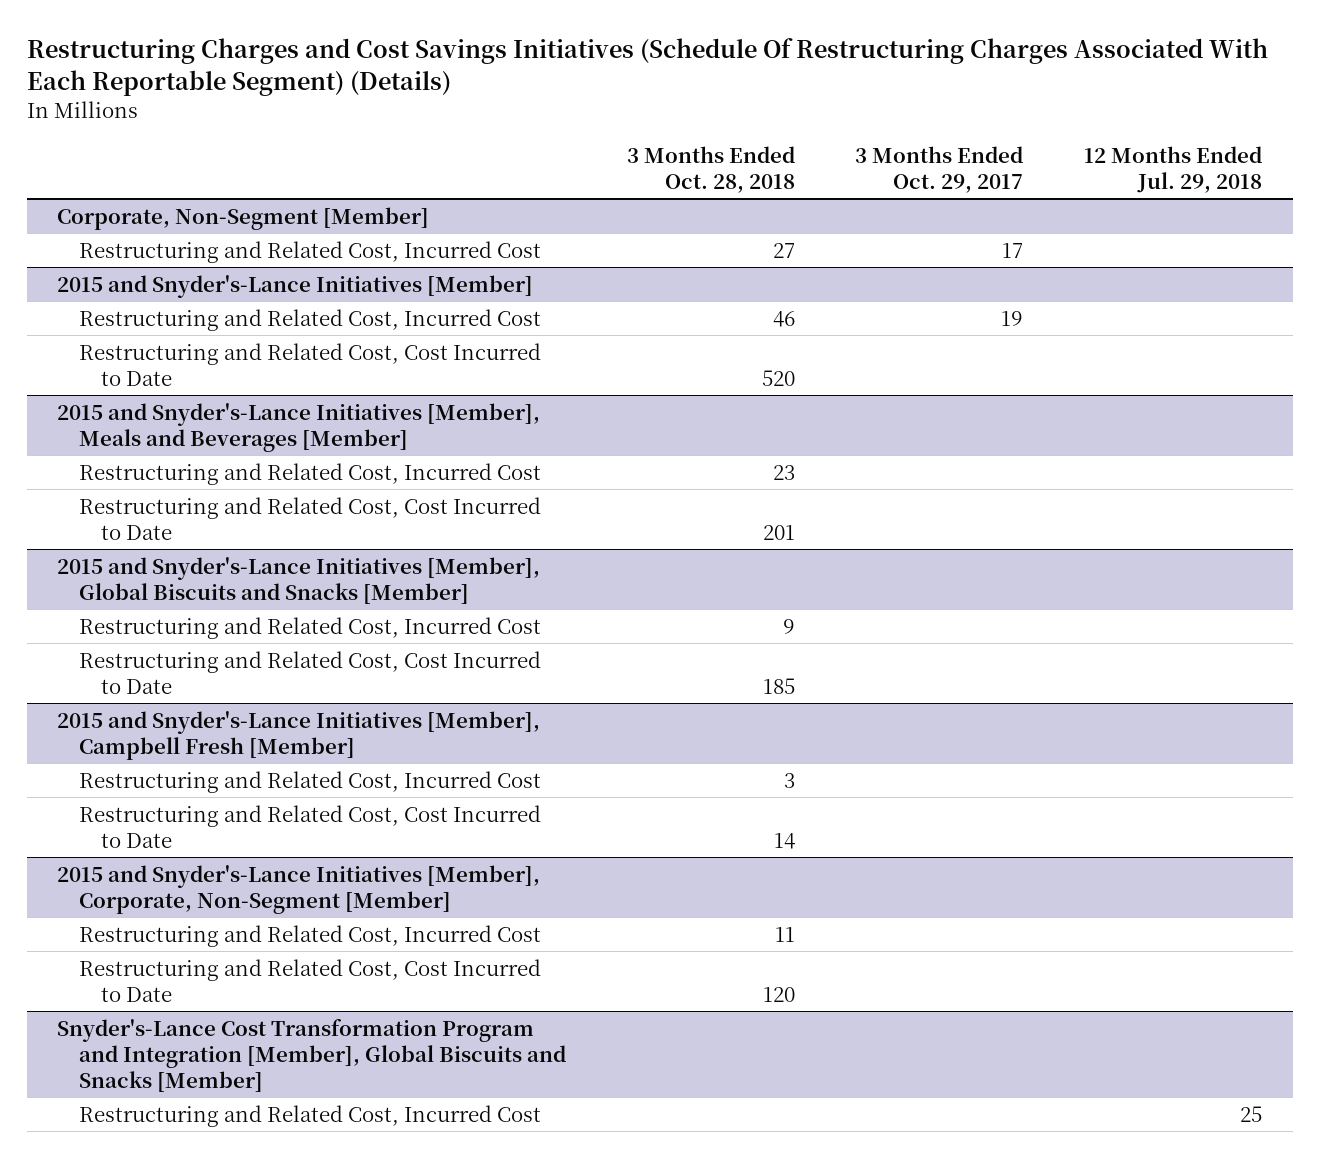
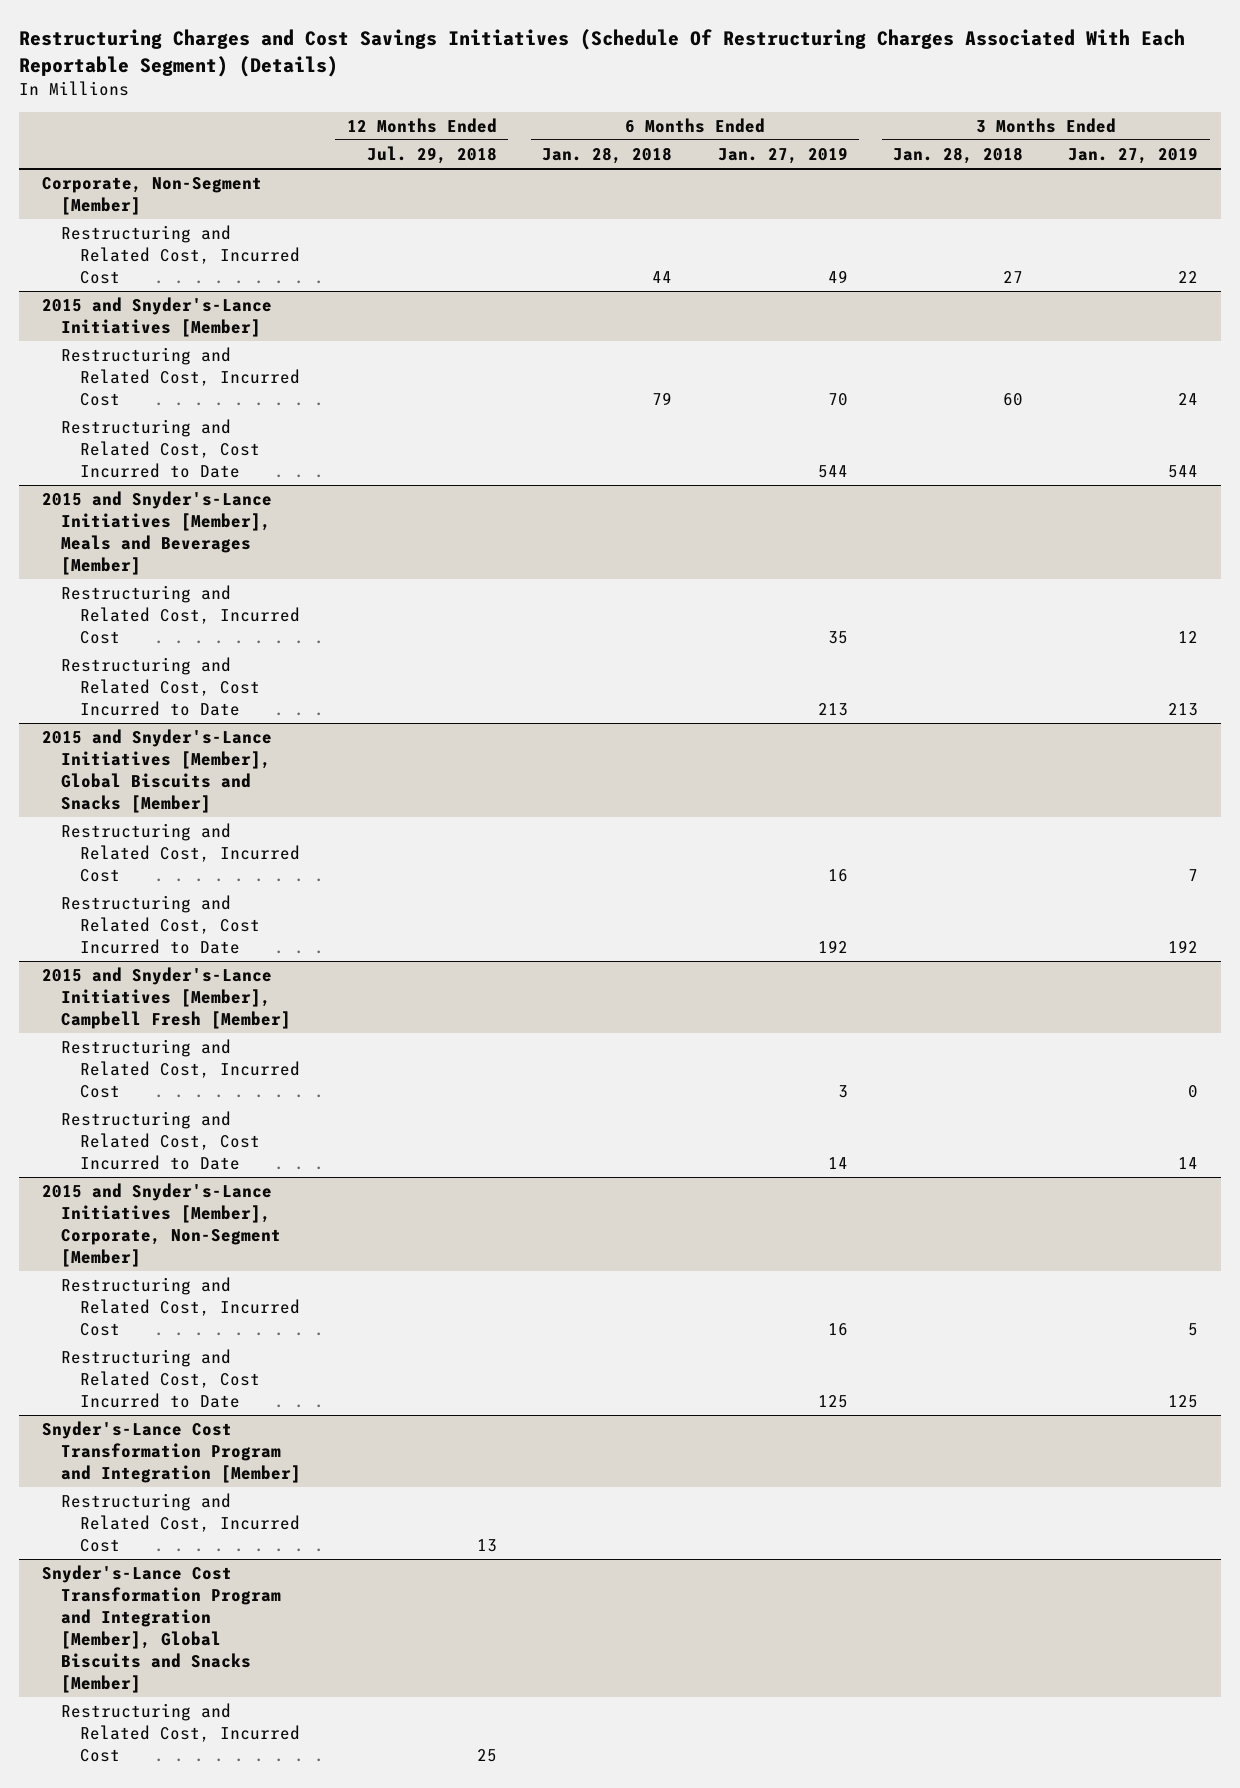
- | 3 Months Ended Oct. 28, 2018 | 3 Months Ended Oct. 29, 2017 | 12 Months Ended Jul. 29, 2018
+ | 12 Months Ended Jul. 29, 2018 | 6 Months Ended Jan. 28, 2018 | 6 Months Ended Jan. 27, 2019 | 3 Months Ended Jan. 28, 2018 | 3 Months Ended Jan. 27, 2019
+ Snyder's-Lance Cost Transformation Program and Integration [Member]
+ Restructuring and Related Cost, Incurred Cost | 13 | | | |

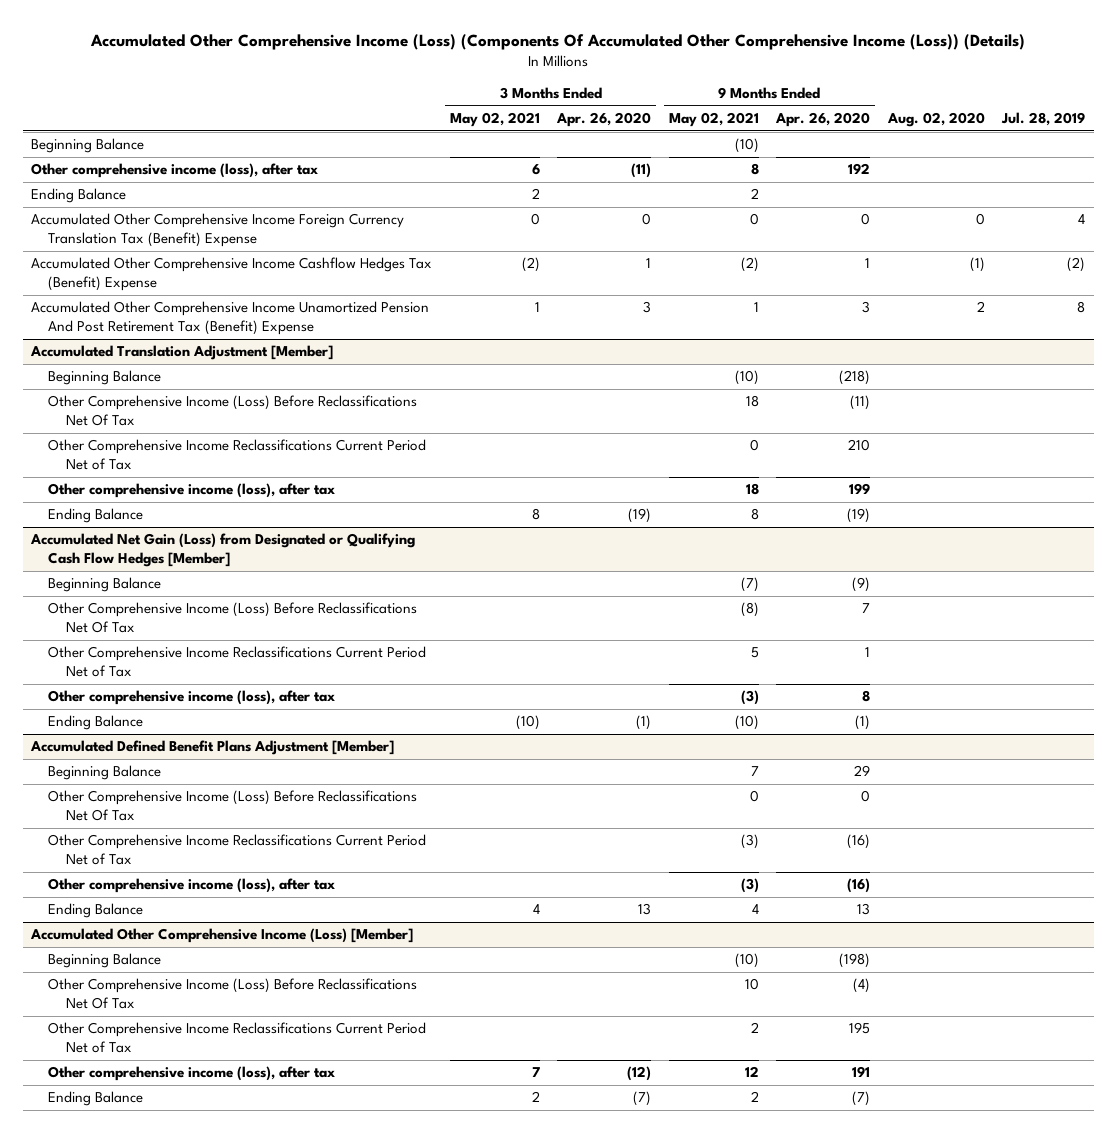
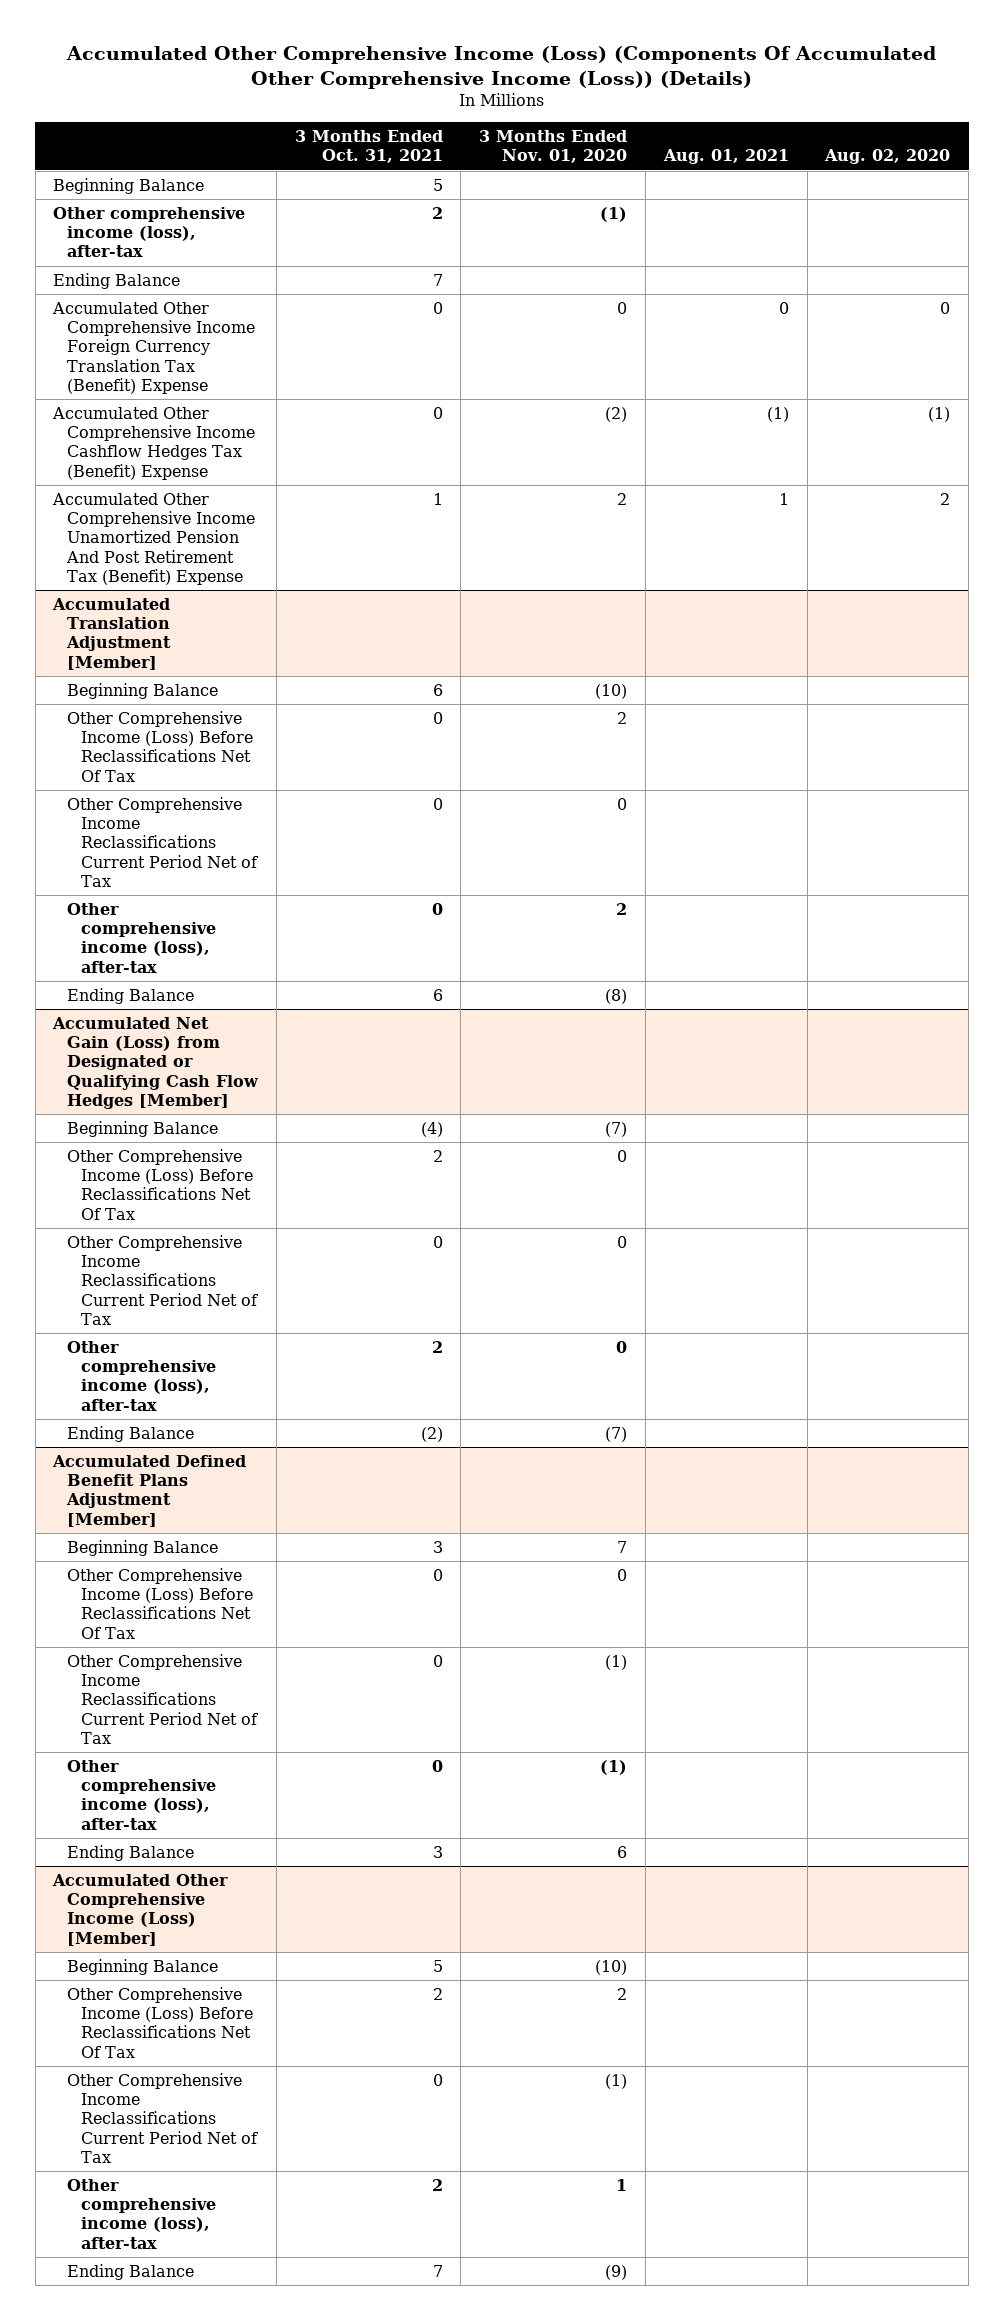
- | 3 Months Ended May 02, 2021 | 3 Months Ended Apr. 26, 2020 | 9 Months Ended May 02, 2021 | 9 Months Ended Apr. 26, 2020 | Aug. 02, 2020 | Jul. 28, 2019
+ | 3 Months Ended Oct. 31, 2021 | 3 Months Ended Nov. 01, 2020 | Aug. 01, 2021 | Aug. 02, 2020
- Other comprehensive income (loss), after tax | 6 | (11) | 8 | 192 | |
+ Other comprehensive income (loss), after-tax | 2 | (1) | |
@ Accumulated Translation Adjustment [Member]
- Other comprehensive income (loss), after tax | | | 18 | 199 | |
+ Other comprehensive income (loss), after-tax | 0 | 2 | |
@ Accumulated Net Gain (Loss) from Designated or Qualifying Cash Flow Hedges [Member]
- Other comprehensive income (loss), after tax | | | (3) | 8 | |
+ Other comprehensive income (loss), after-tax | 2 | 0 | |
@ Accumulated Defined Benefit Plans Adjustment [Member]
- Other comprehensive income (loss), after tax | | | (3) | (16) | |
+ Other comprehensive income (loss), after-tax | 0 | (1) | |
@ Accumulated Other Comprehensive Income (Loss) [Member]
- Other comprehensive income (loss), after tax | 7 | (12) | 12 | 191 | |
+ Other comprehensive income (loss), after-tax | 2 | 1 | |

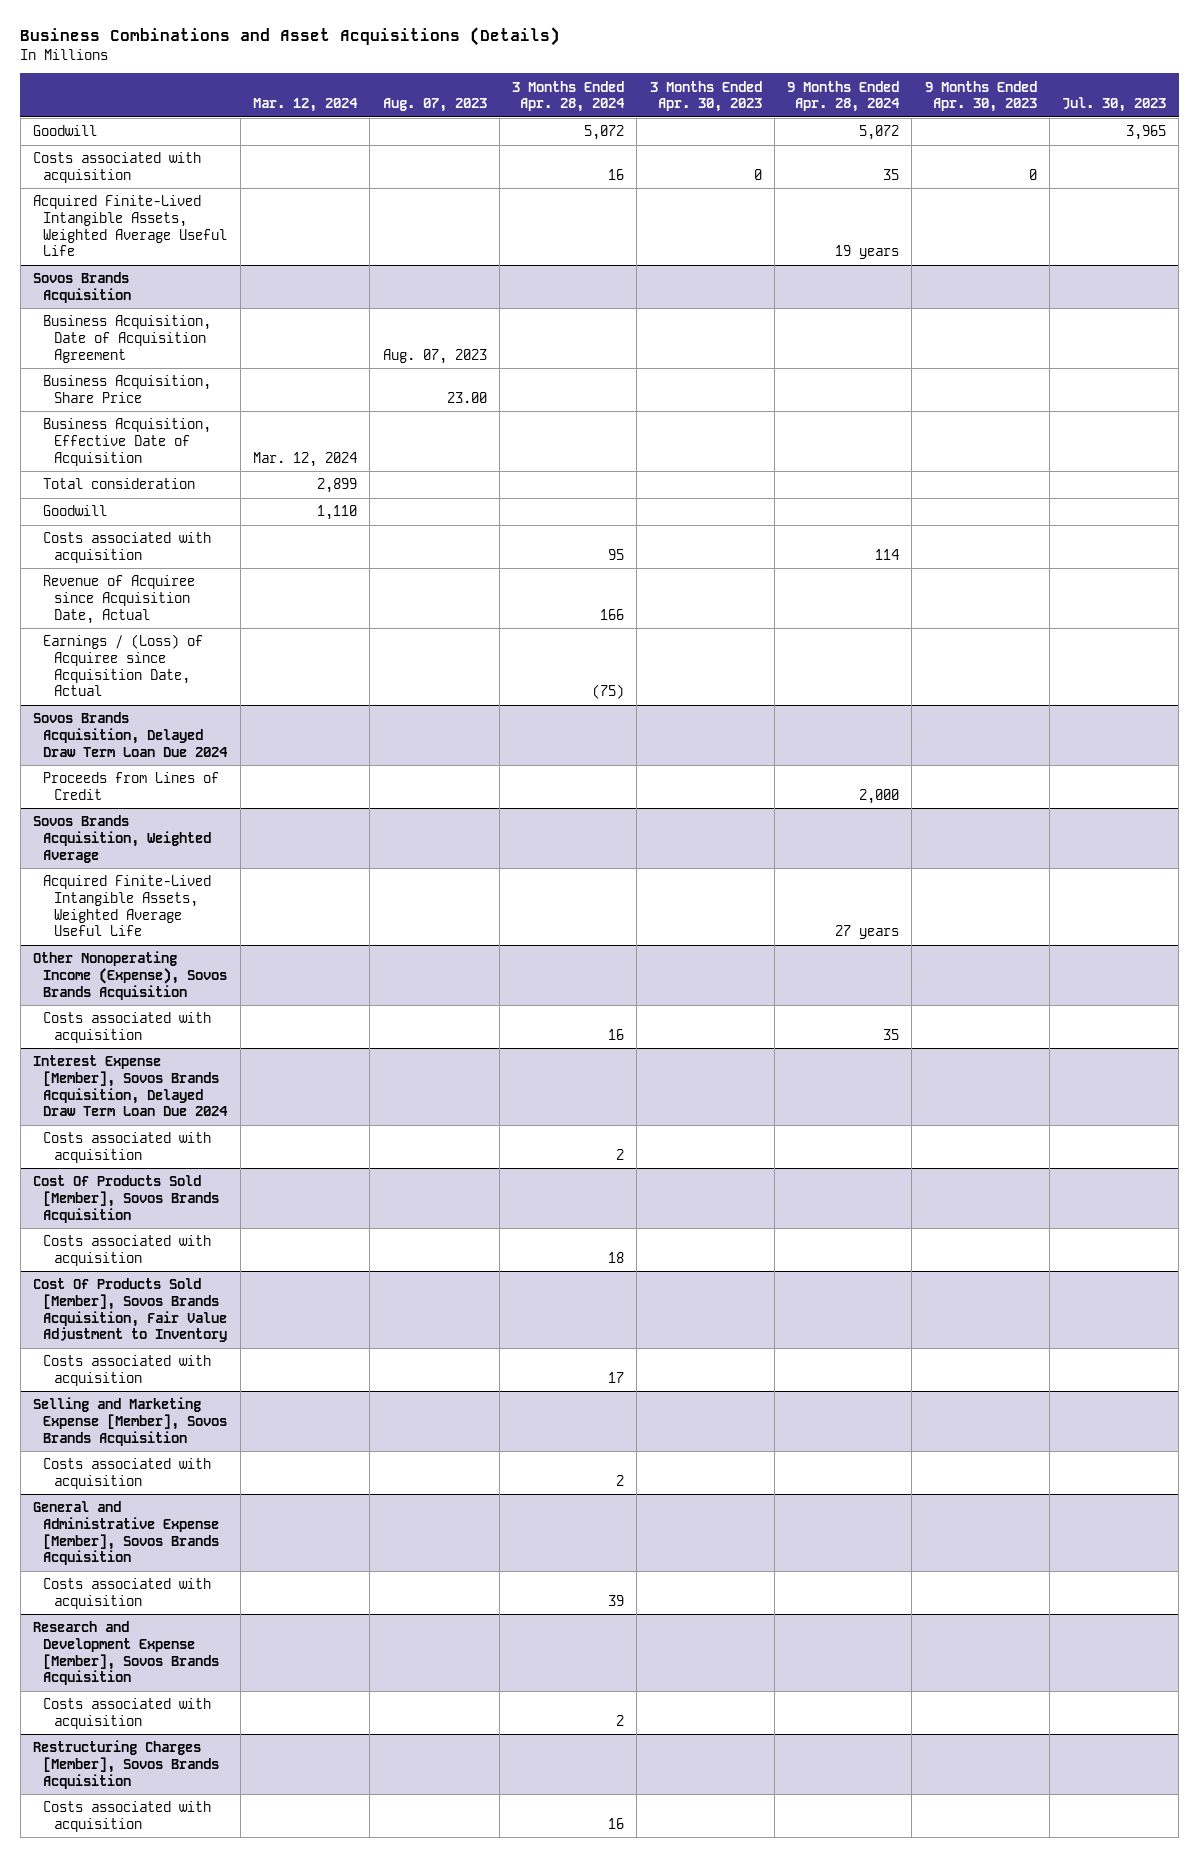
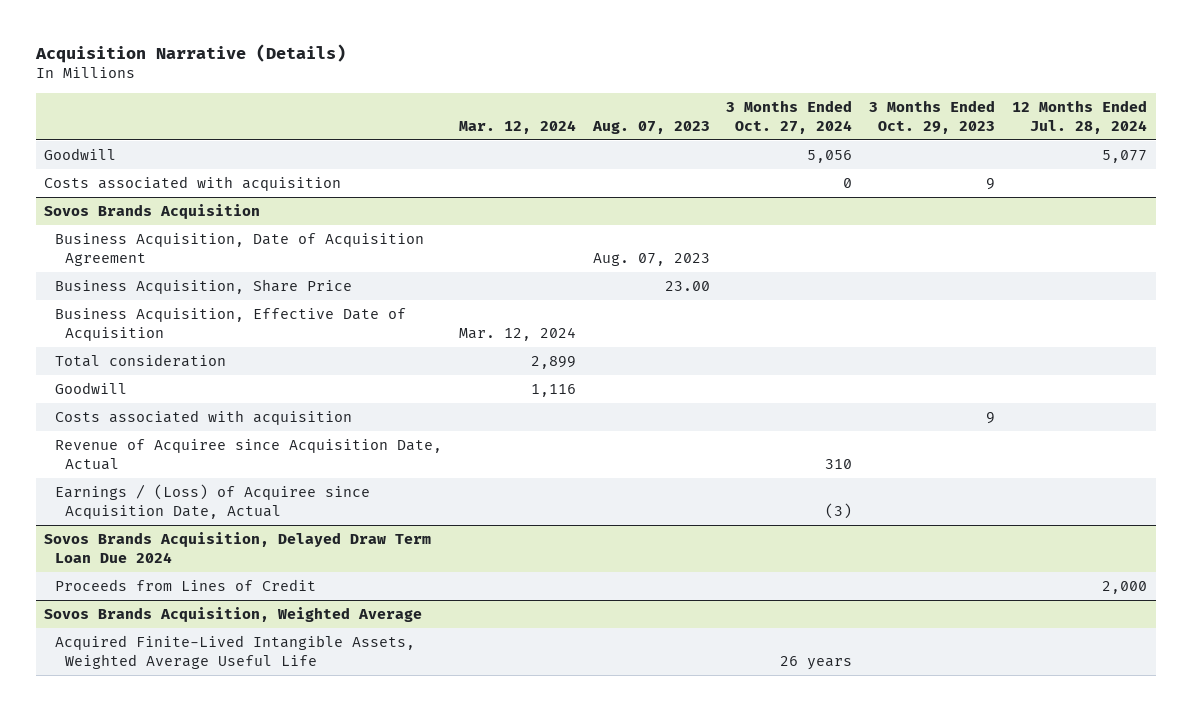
- Business Combinations and Asset Acquisitions (Details)
+ Acquisition Narrative (Details)
- | Mar. 12, 2024 | Aug. 07, 2023 | 3 Months Ended Apr. 28, 2024 | 3 Months Ended Apr. 30, 2023 | 9 Months Ended Apr. 28, 2024 | 9 Months Ended Apr. 30, 2023 | Jul. 30, 2023
+ | Mar. 12, 2024 | Aug. 07, 2023 | 3 Months Ended Oct. 27, 2024 | 3 Months Ended Oct. 29, 2023 | 12 Months Ended Jul. 28, 2024
- Acquired Finite-Lived Intangible Assets, Weighted Average Useful Life | | | | | 19 years | |
@ Sovos Brands Acquisition
- Goodwill | 1,110 | | | | | |
+ Goodwill | 1,116 | | | |
- Other Nonoperating Income (Expense), Sovos Brands Acquisition
- Costs associated with acquisition | | | 16 | | 35 | |
- Interest Expense [Member], Sovos Brands Acquisition, Delayed Draw Term Loan Due 2024
- Costs associated with acquisition | | | 2 | | | |
- Cost Of Products Sold [Member], Sovos Brands Acquisition
- Costs associated with acquisition | | | 18 | | | |
- Cost Of Products Sold [Member], Sovos Brands Acquisition, Fair Value Adjustment to Inventory
- Costs associated with acquisition | | | 17 | | | |
- Selling and Marketing Expense [Member], Sovos Brands Acquisition
- Costs associated with acquisition | | | 2 | | | |
- General and Administrative Expense [Member], Sovos Brands Acquisition
- Costs associated with acquisition | | | 39 | | | |
- Research and Development Expense [Member], Sovos Brands Acquisition
- Costs associated with acquisition | | | 2 | | | |
- Restructuring Charges [Member], Sovos Brands Acquisition
- Costs associated with acquisition | | | 16 | | | |

